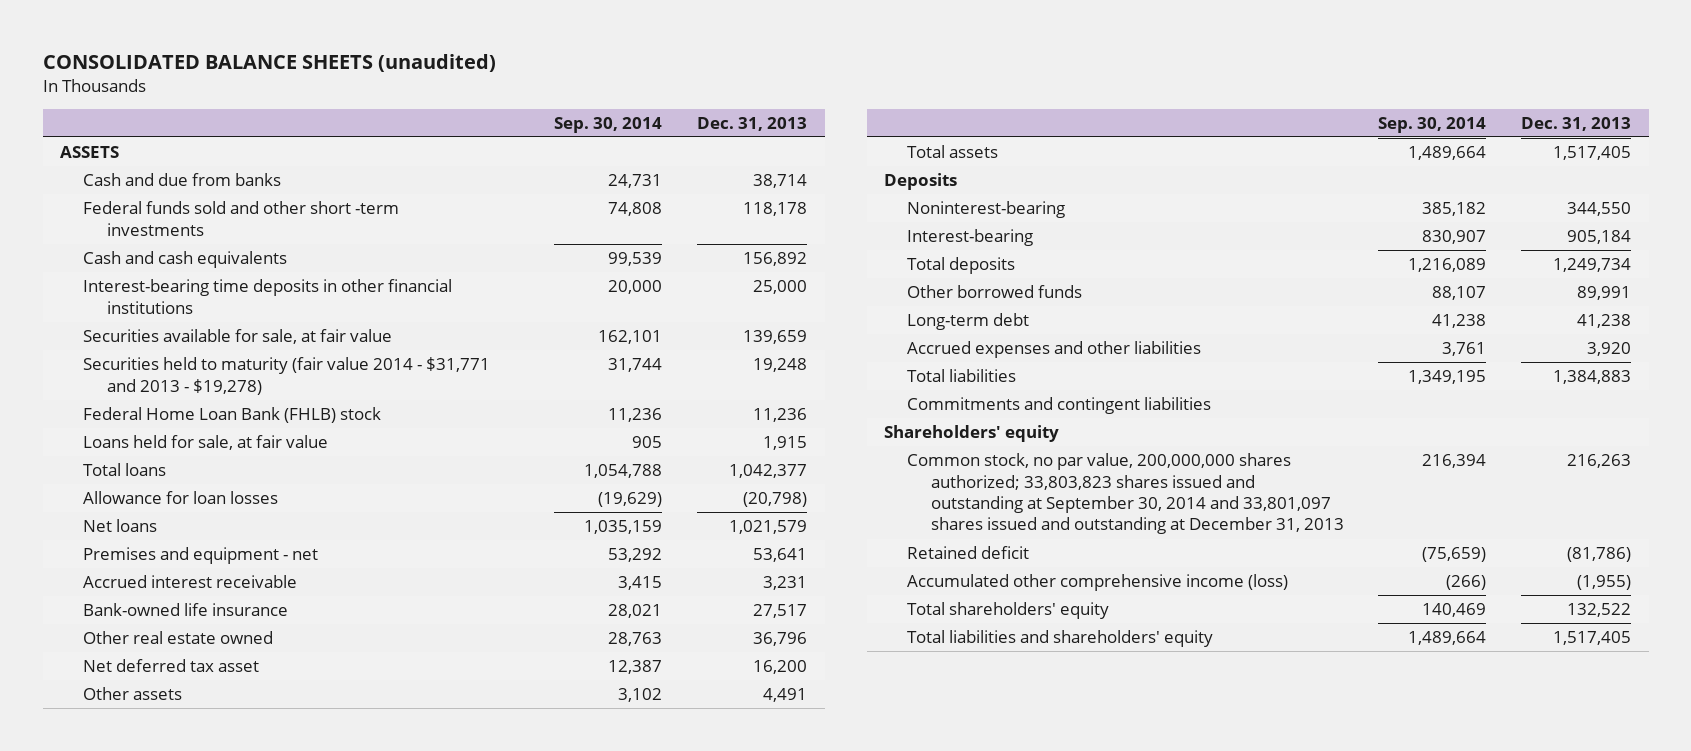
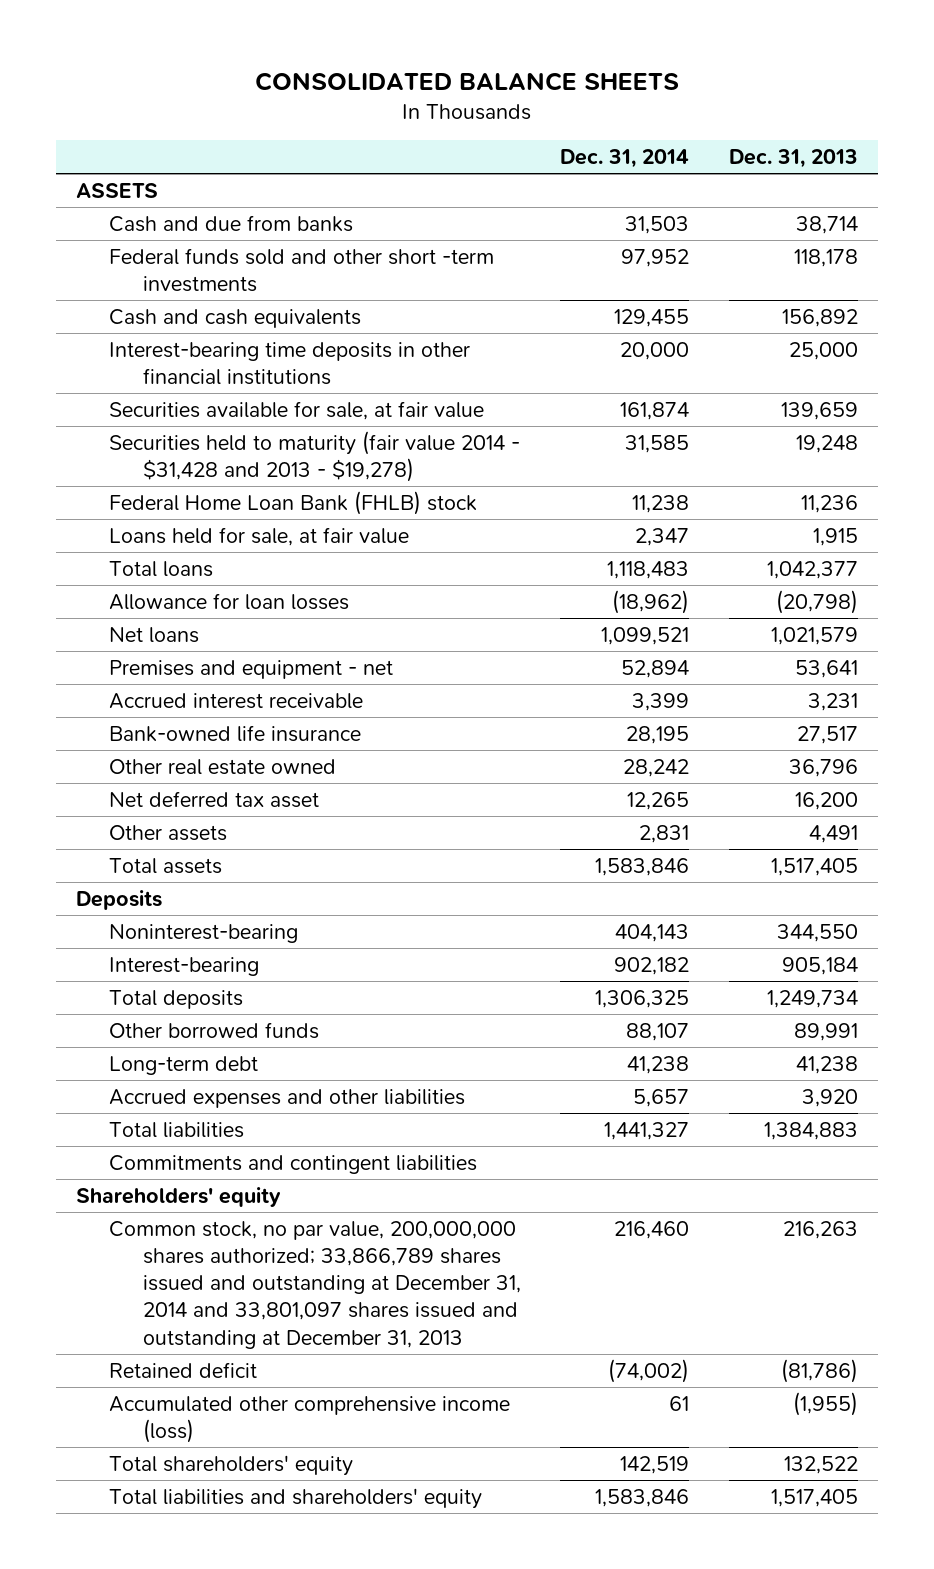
- CONSOLIDATED BALANCE SHEETS (unaudited)
+ CONSOLIDATED BALANCE SHEETS
- | Sep. 30, 2014 | Dec. 31, 2013
+ | Dec. 31, 2014 | Dec. 31, 2013
- Securities held to maturity (fair value 2014 - $31,771 and 2013 - $19,278) | 31,744 | 19,248
+ Securities held to maturity (fair value 2014 - $31,428 and 2013 - $19,278) | 31,585 | 19,248
- Common stock, no par value, 200,000,000 shares authorized; 33,803,823 shares issued and outstanding at September 30, 2014 and 33,801,097 shares issued and outstanding at December 31, 2013 | 216,394 | 216,263
+ Common stock, no par value, 200,000,000 shares authorized; 33,866,789 shares issued and outstanding at December 31, 2014 and 33,801,097 shares issued and outstanding at December 31, 2013 | 216,460 | 216,263

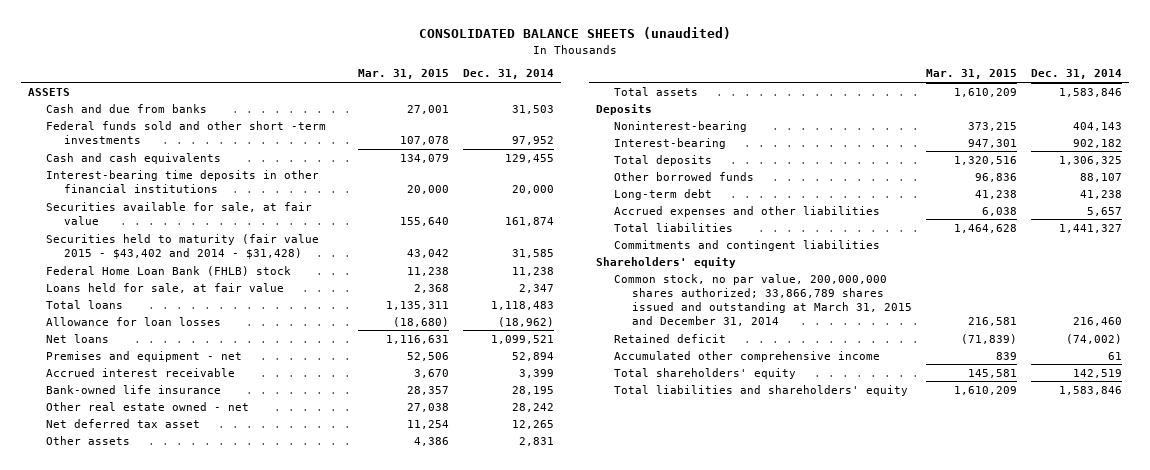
- CONSOLIDATED BALANCE SHEETS
+ CONSOLIDATED BALANCE SHEETS (unaudited)
- | Dec. 31, 2014 | Dec. 31, 2013
+ | Mar. 31, 2015 | Dec. 31, 2014
- Securities held to maturity (fair value 2014 - $31,428 and 2013 - $19,278) | 31,585 | 19,248
+ Securities held to maturity (fair value 2015 - $43,402 and 2014 - $31,428) | 43,042 | 31,585
- Other real estate owned | 28,242 | 36,796
+ Other real estate owned - net | 27,038 | 28,242
- Common stock, no par value, 200,000,000 shares authorized; 33,866,789 shares issued and outstanding at December 31, 2014 and 33,801,097 shares issued and outstanding at December 31, 2013 | 216,460 | 216,263
+ Common stock, no par value, 200,000,000 shares authorized; 33,866,789 shares issued and outstanding at March 31, 2015 and December 31, 2014 | 216,581 | 216,460
- Accumulated other comprehensive income (loss) | 61 | (1,955)
+ Accumulated other comprehensive income | 839 | 61

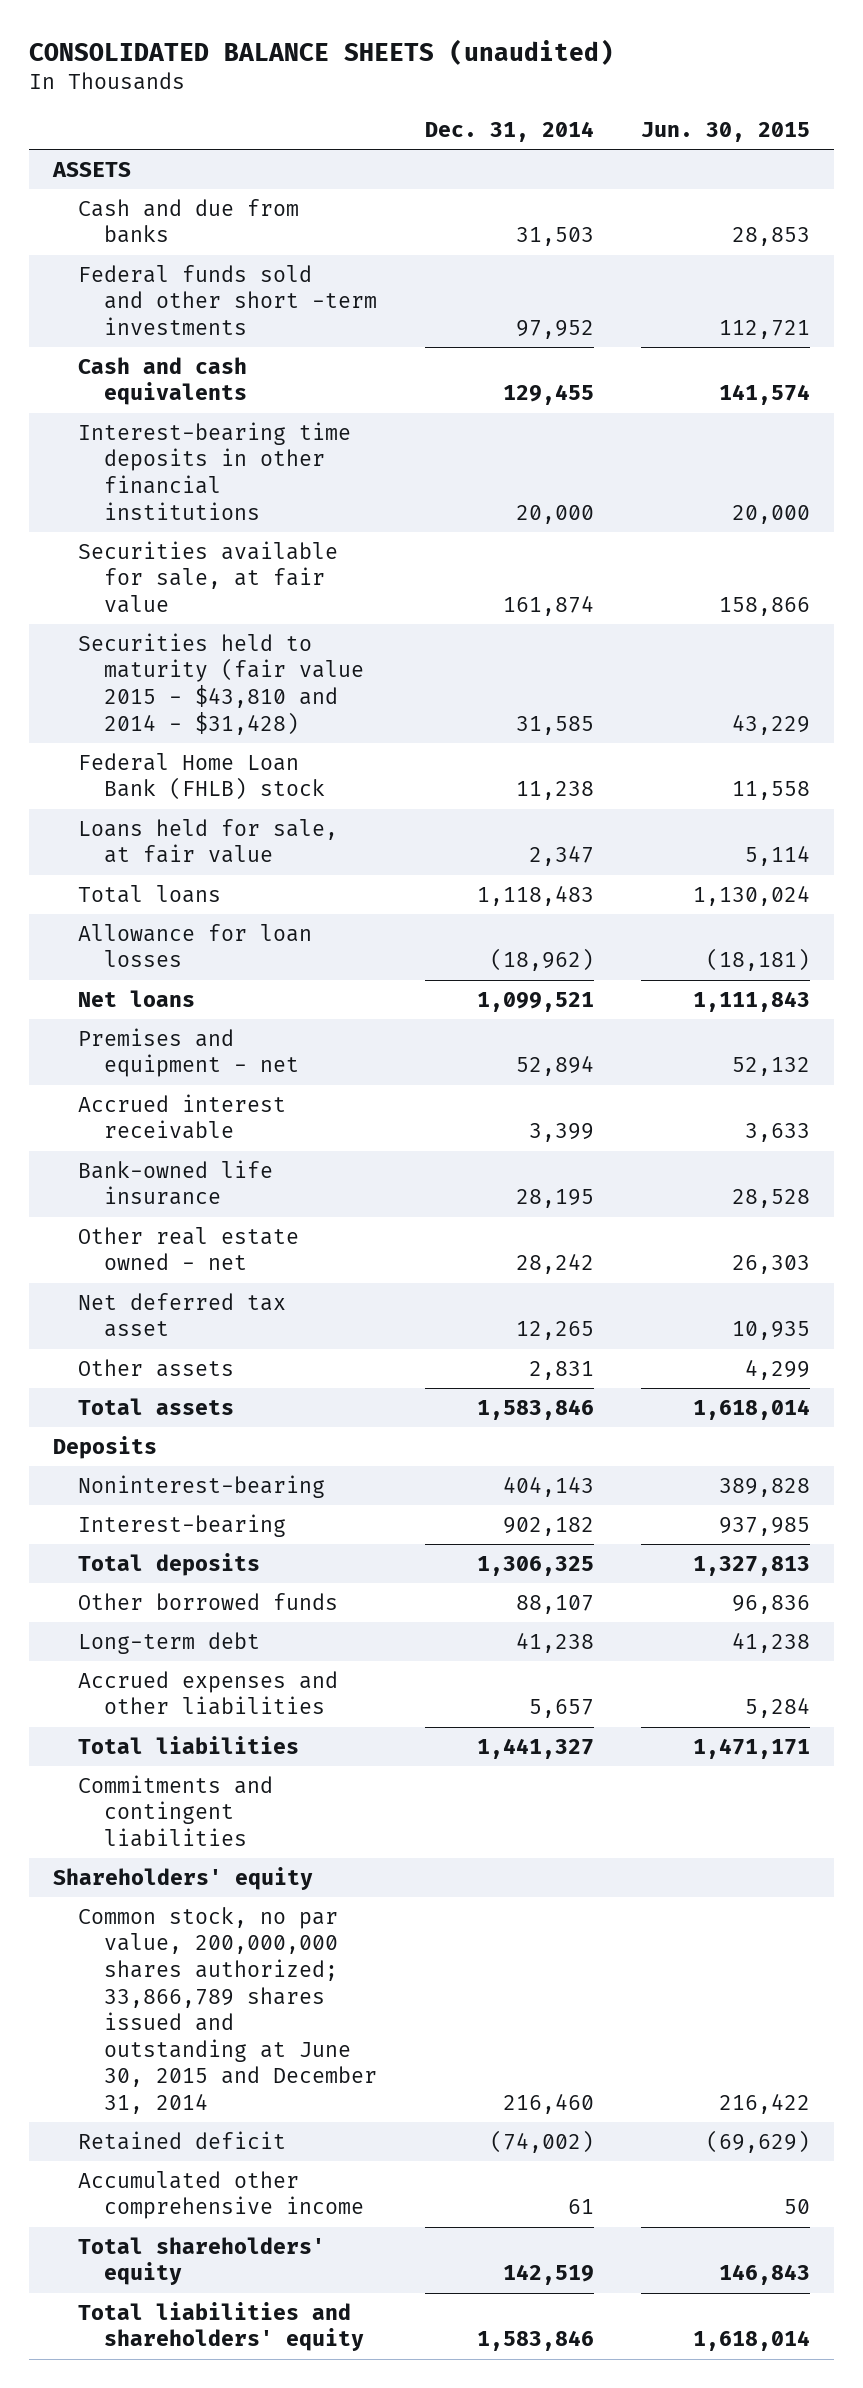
- | Mar. 31, 2015 | Dec. 31, 2014
+ | Dec. 31, 2014 | Jun. 30, 2015
- Securities held to maturity (fair value 2015 - $43,402 and 2014 - $31,428) | 43,042 | 31,585
+ Securities held to maturity (fair value 2015 - $43,810 and 2014 - $31,428) | 31,585 | 43,229
- Common stock, no par value, 200,000,000 shares authorized; 33,866,789 shares issued and outstanding at March 31, 2015 and December 31, 2014 | 216,581 | 216,460
+ Common stock, no par value, 200,000,000 shares authorized; 33,866,789 shares issued and outstanding at June 30, 2015 and December 31, 2014 | 216,460 | 216,422

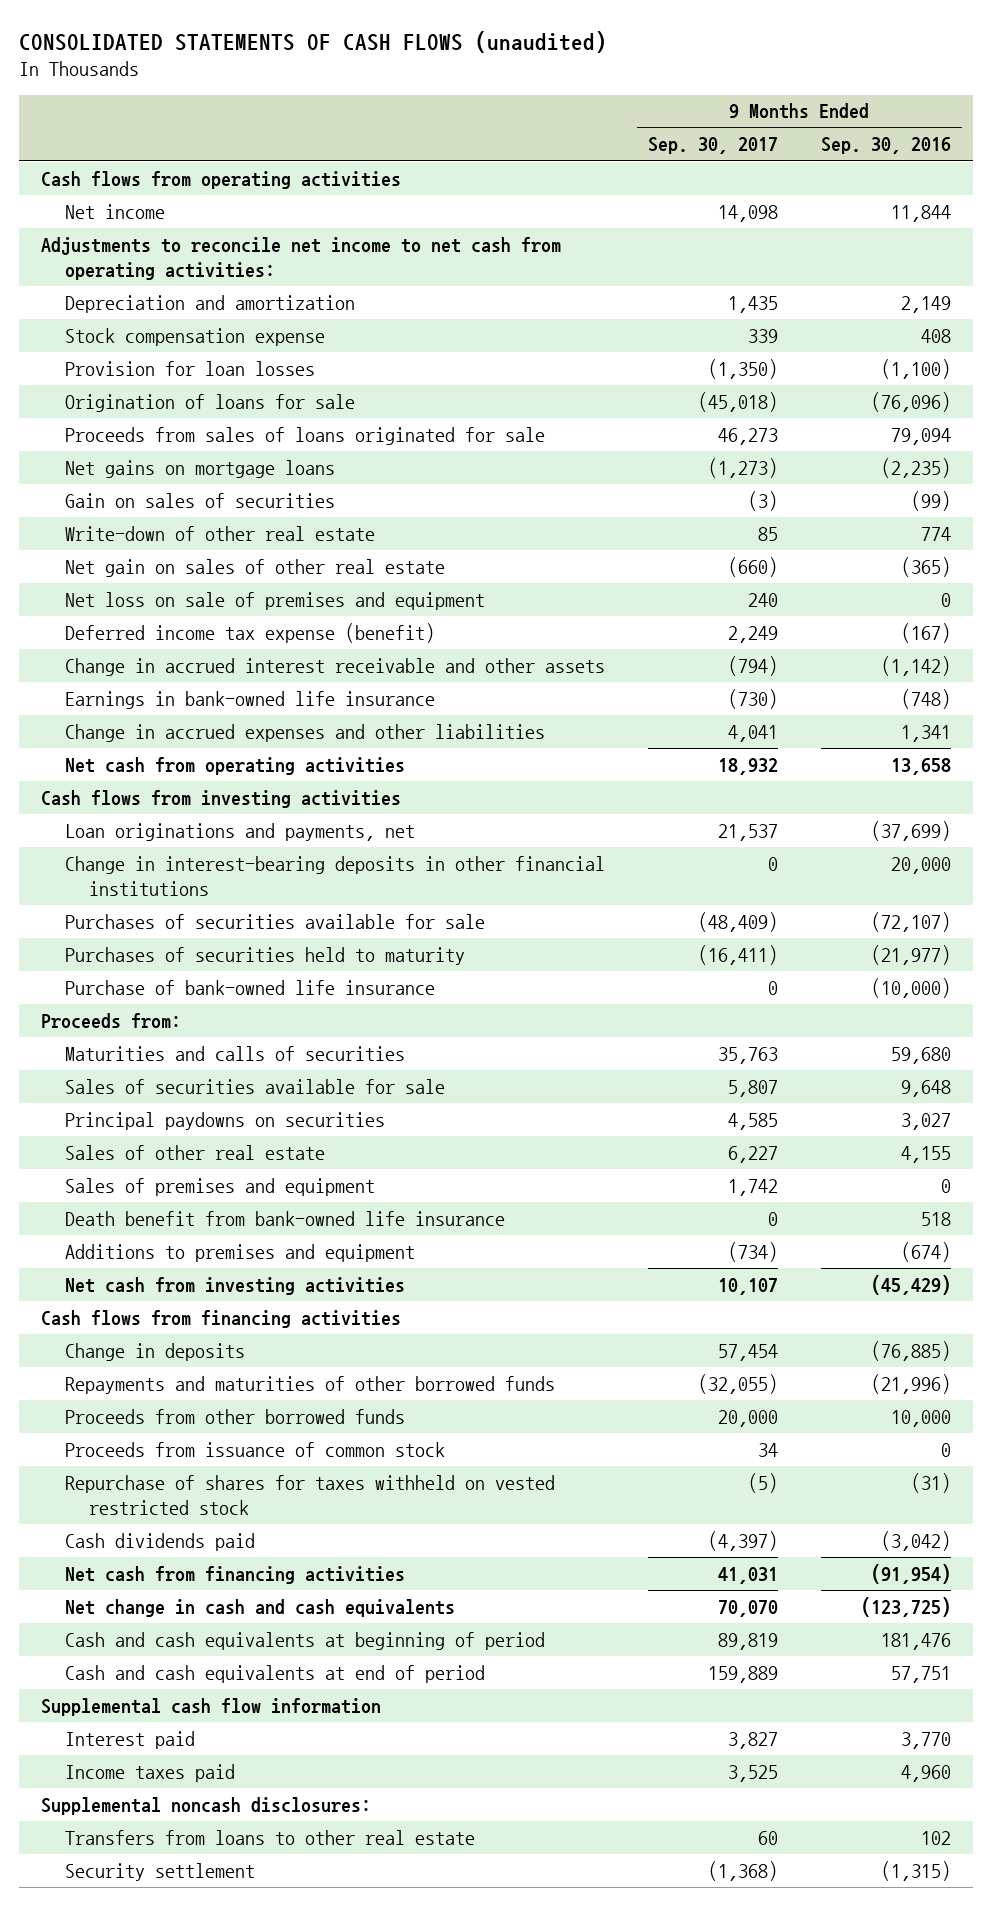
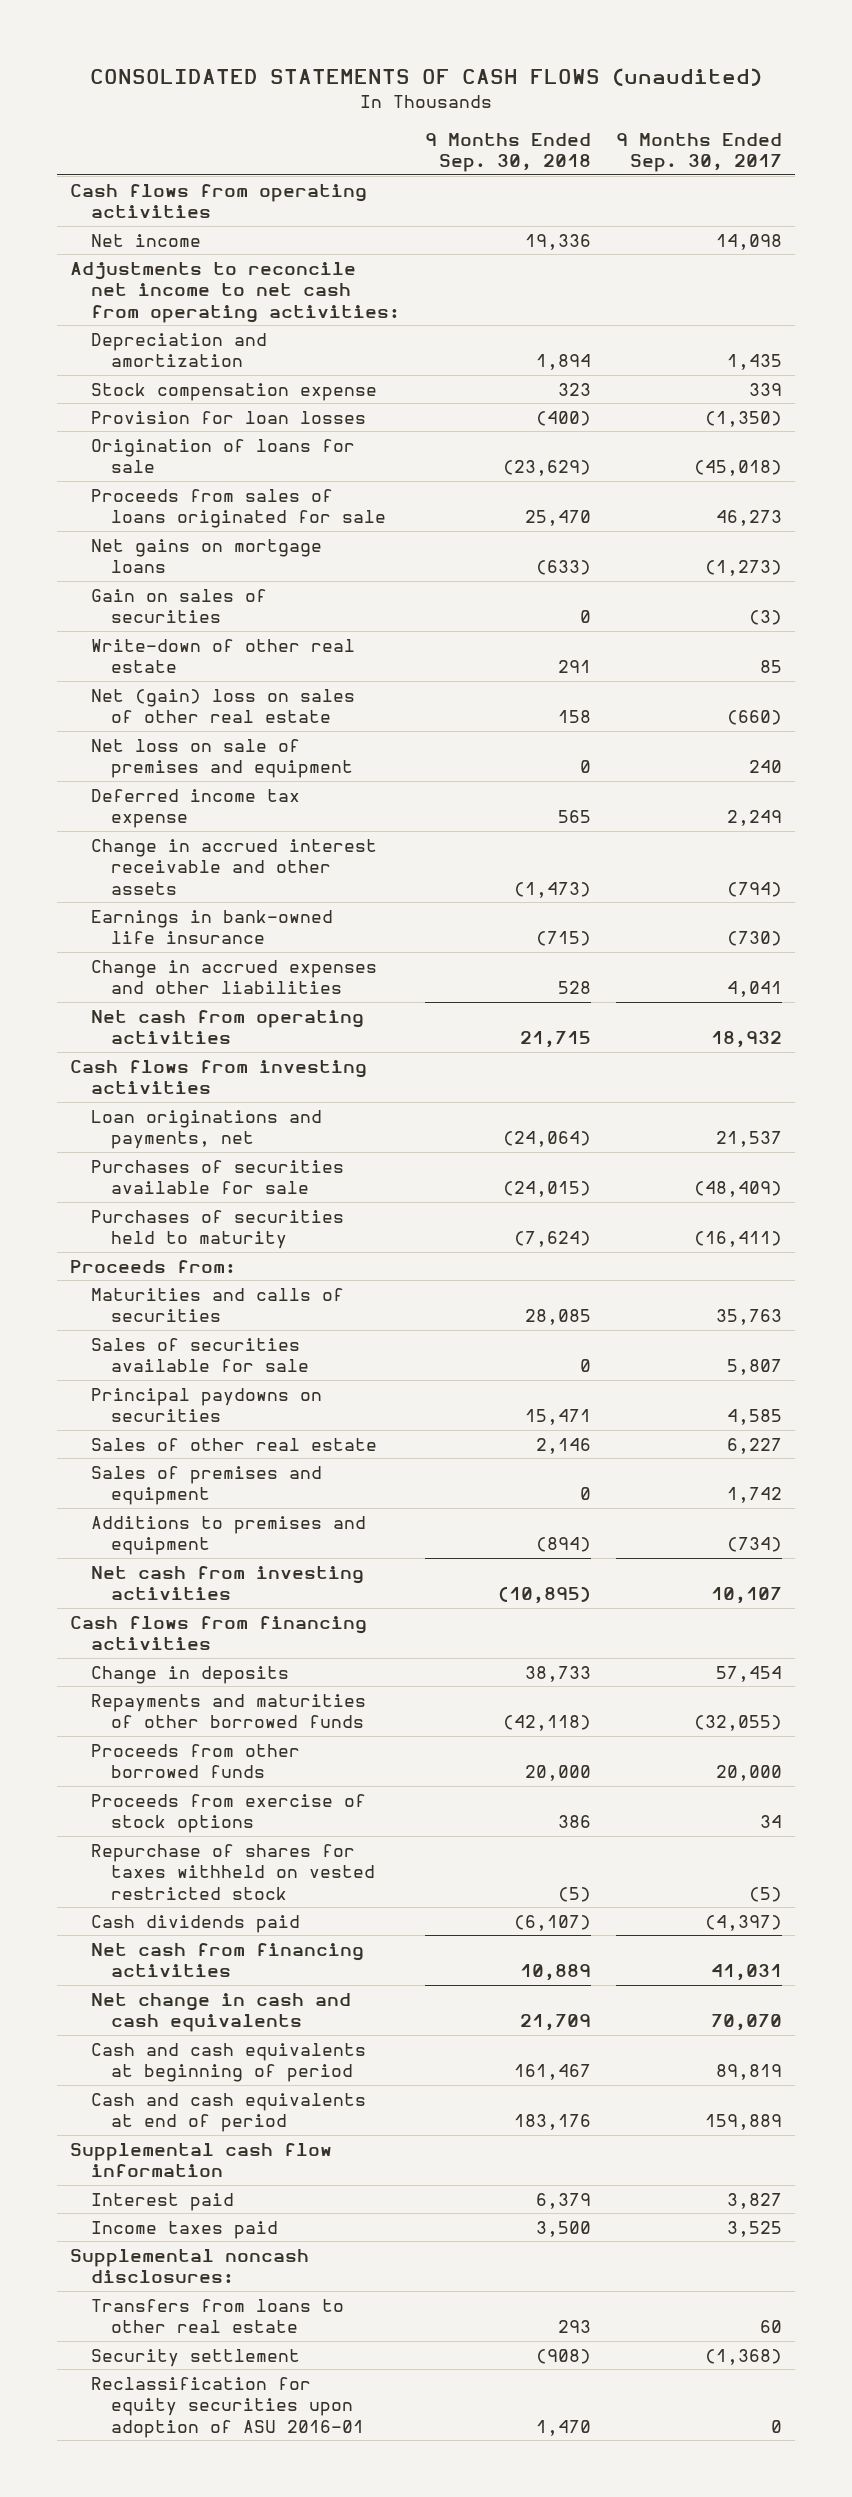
- | 9 Months Ended Sep. 30, 2017 | 9 Months Ended Sep. 30, 2016
+ | 9 Months Ended Sep. 30, 2018 | 9 Months Ended Sep. 30, 2017
- Net gain on sales of other real estate | (660) | (365)
+ Net (gain) loss on sales of other real estate | 158 | (660)
- Deferred income tax expense (benefit) | 2,249 | (167)
+ Deferred income tax expense | 565 | 2,249
- Change in interest-bearing deposits in other financial institutions | 0 | 20,000
- Purchase of bank-owned life insurance | 0 | (10,000)
- Death benefit from bank-owned life insurance | 0 | 518
- Proceeds from issuance of common stock | 34 | 0
+ Proceeds from exercise of stock options | 386 | 34
+ Reclassification for equity securities upon adoption of ASU 2016-01 | 1,470 | 0

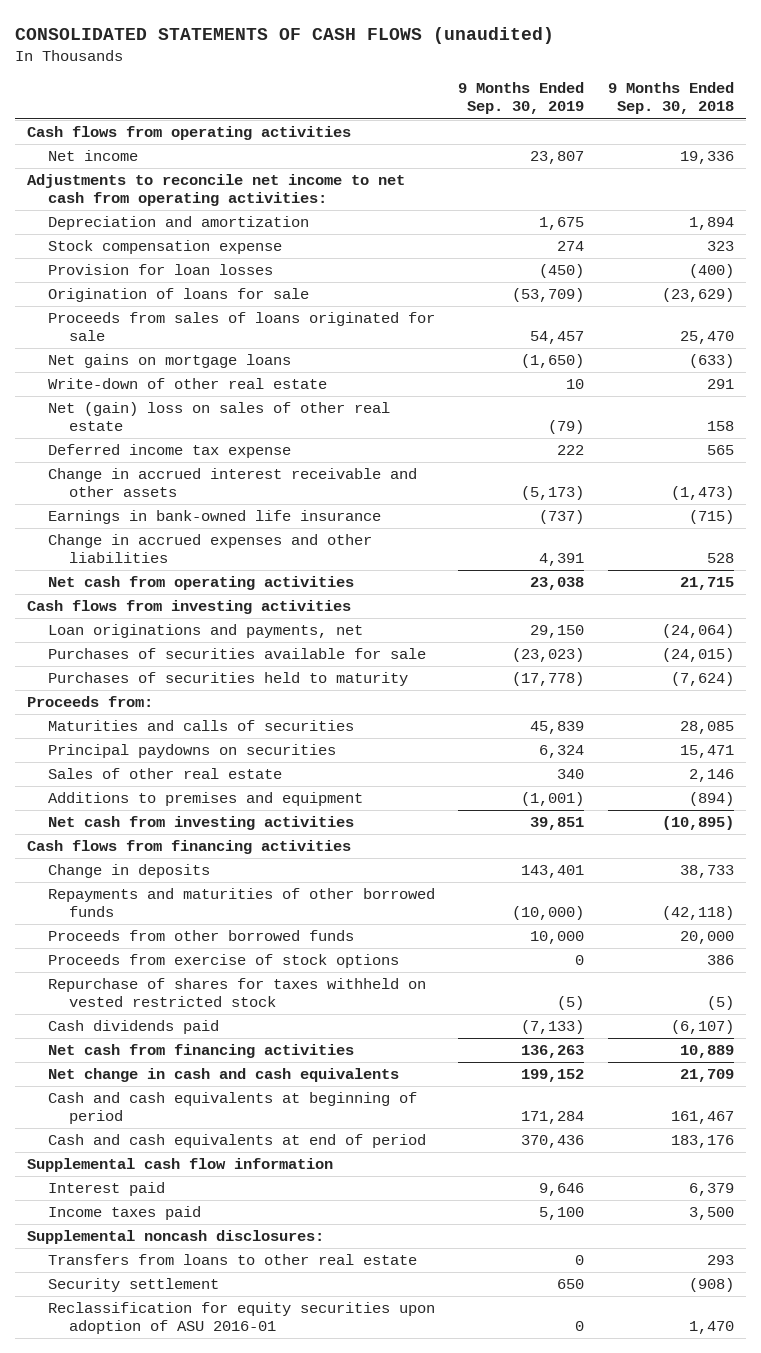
- | 9 Months Ended Sep. 30, 2018 | 9 Months Ended Sep. 30, 2017
+ | 9 Months Ended Sep. 30, 2019 | 9 Months Ended Sep. 30, 2018
- Gain on sales of securities | 0 | (3)
- Net loss on sale of premises and equipment | 0 | 240
- Sales of securities available for sale | 0 | 5,807
- Sales of premises and equipment | 0 | 1,742

